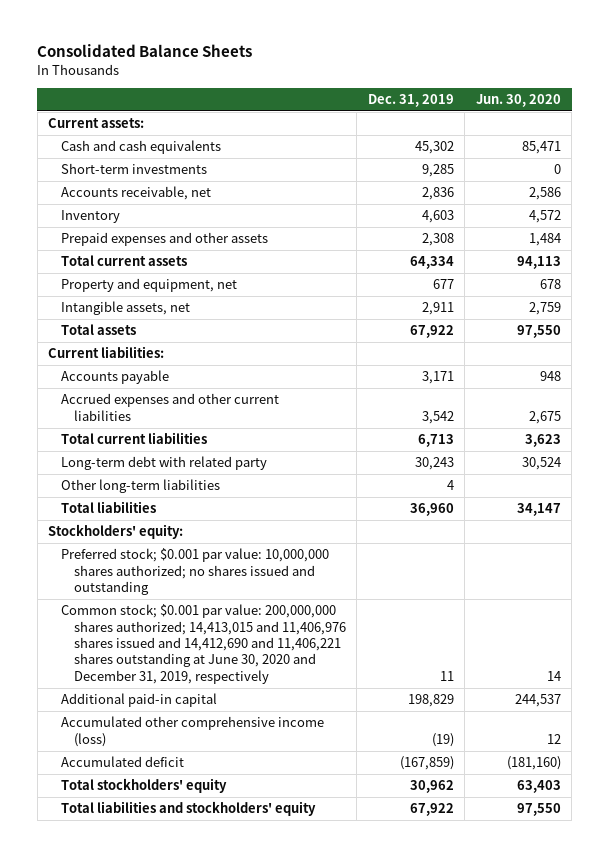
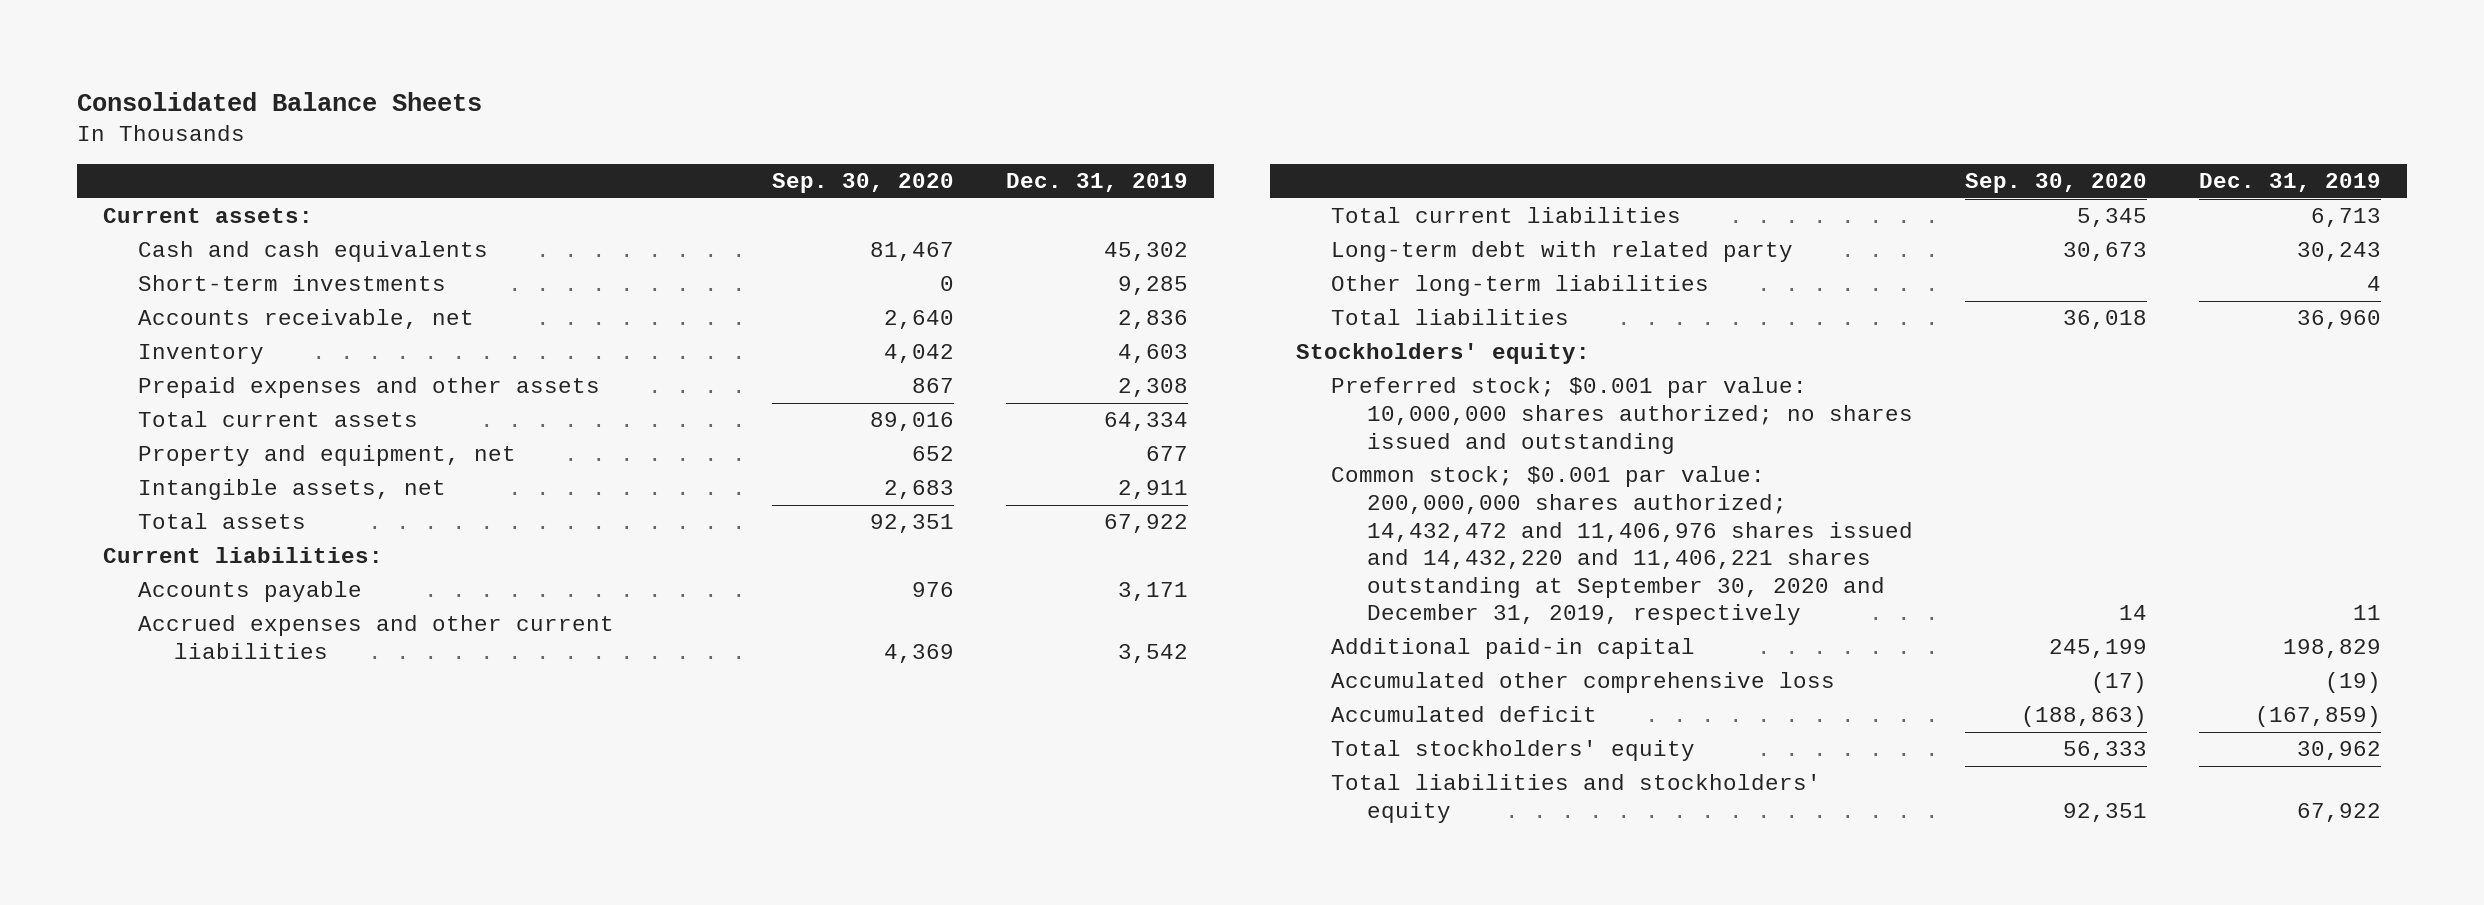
- | Dec. 31, 2019 | Jun. 30, 2020
+ | Sep. 30, 2020 | Dec. 31, 2019
- Common stock; $0.001 par value: 200,000,000 shares authorized; 14,413,015 and 11,406,976 shares issued and 14,412,690 and 11,406,221 shares outstanding at June 30, 2020 and December 31, 2019, respectively | 11 | 14
+ Common stock; $0.001 par value: 200,000,000 shares authorized; 14,432,472 and 11,406,976 shares issued and 14,432,220 and 11,406,221 shares outstanding at September 30, 2020 and December 31, 2019, respectively | 14 | 11
- Accumulated other comprehensive income (loss) | (19) | 12
+ Accumulated other comprehensive loss | (17) | (19)

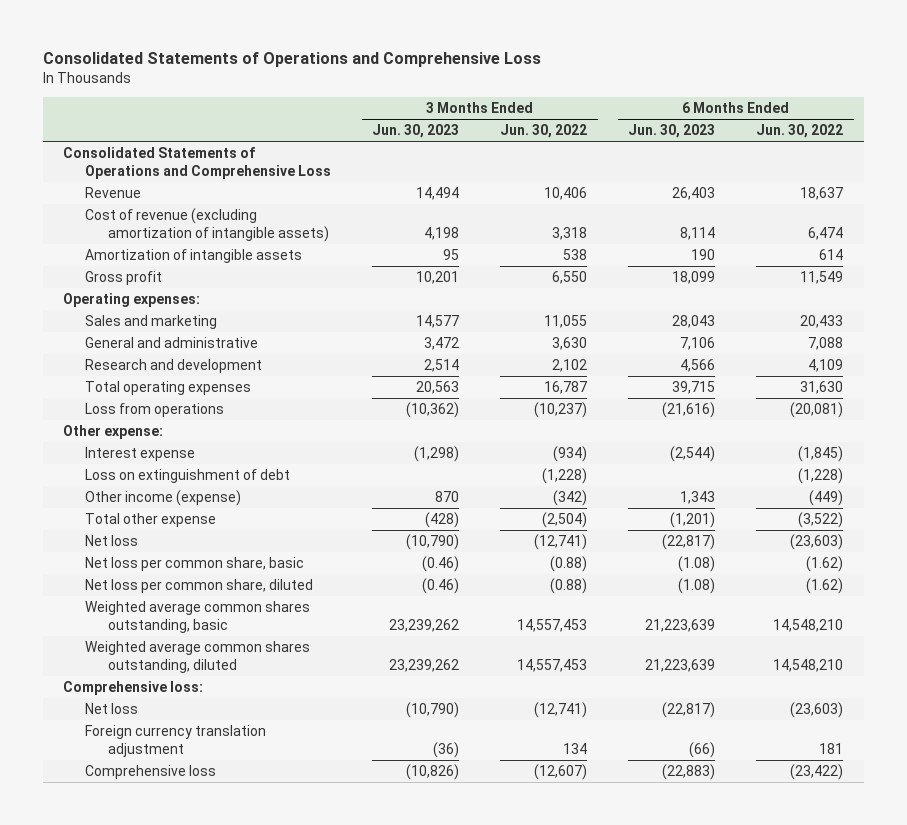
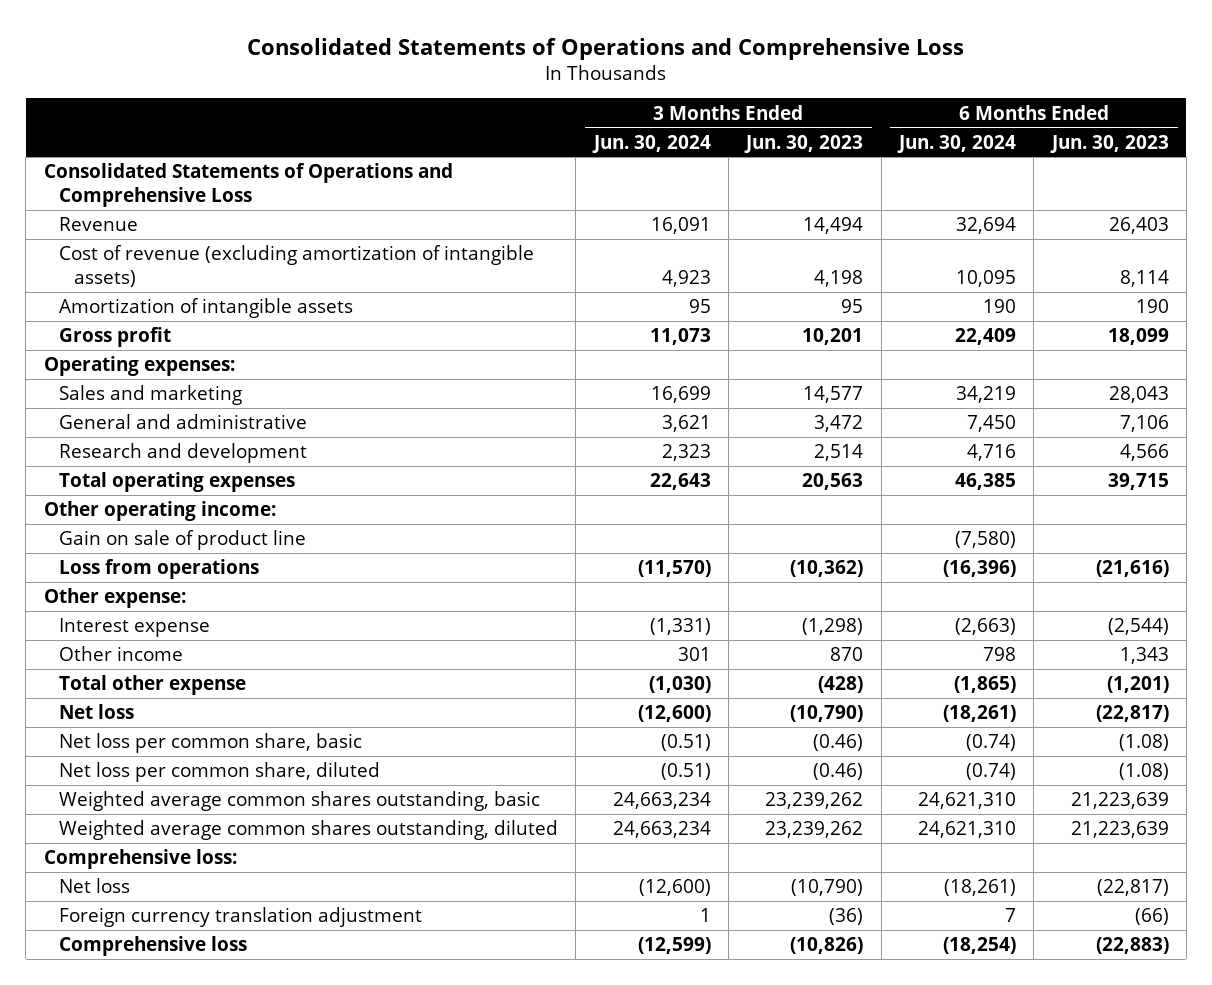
- | 3 Months Ended Jun. 30, 2023 | 3 Months Ended Jun. 30, 2022 | 6 Months Ended Jun. 30, 2023 | 6 Months Ended Jun. 30, 2022
+ | 3 Months Ended Jun. 30, 2024 | 3 Months Ended Jun. 30, 2023 | 6 Months Ended Jun. 30, 2024 | 6 Months Ended Jun. 30, 2023
+ Other operating income:
+ Gain on sale of product line | | | (7,580) |
- Loss on extinguishment of debt | | (1,228) | | (1,228)
- Other income (expense) | 870 | (342) | 1,343 | (449)
+ Other income | 301 | 870 | 798 | 1,343

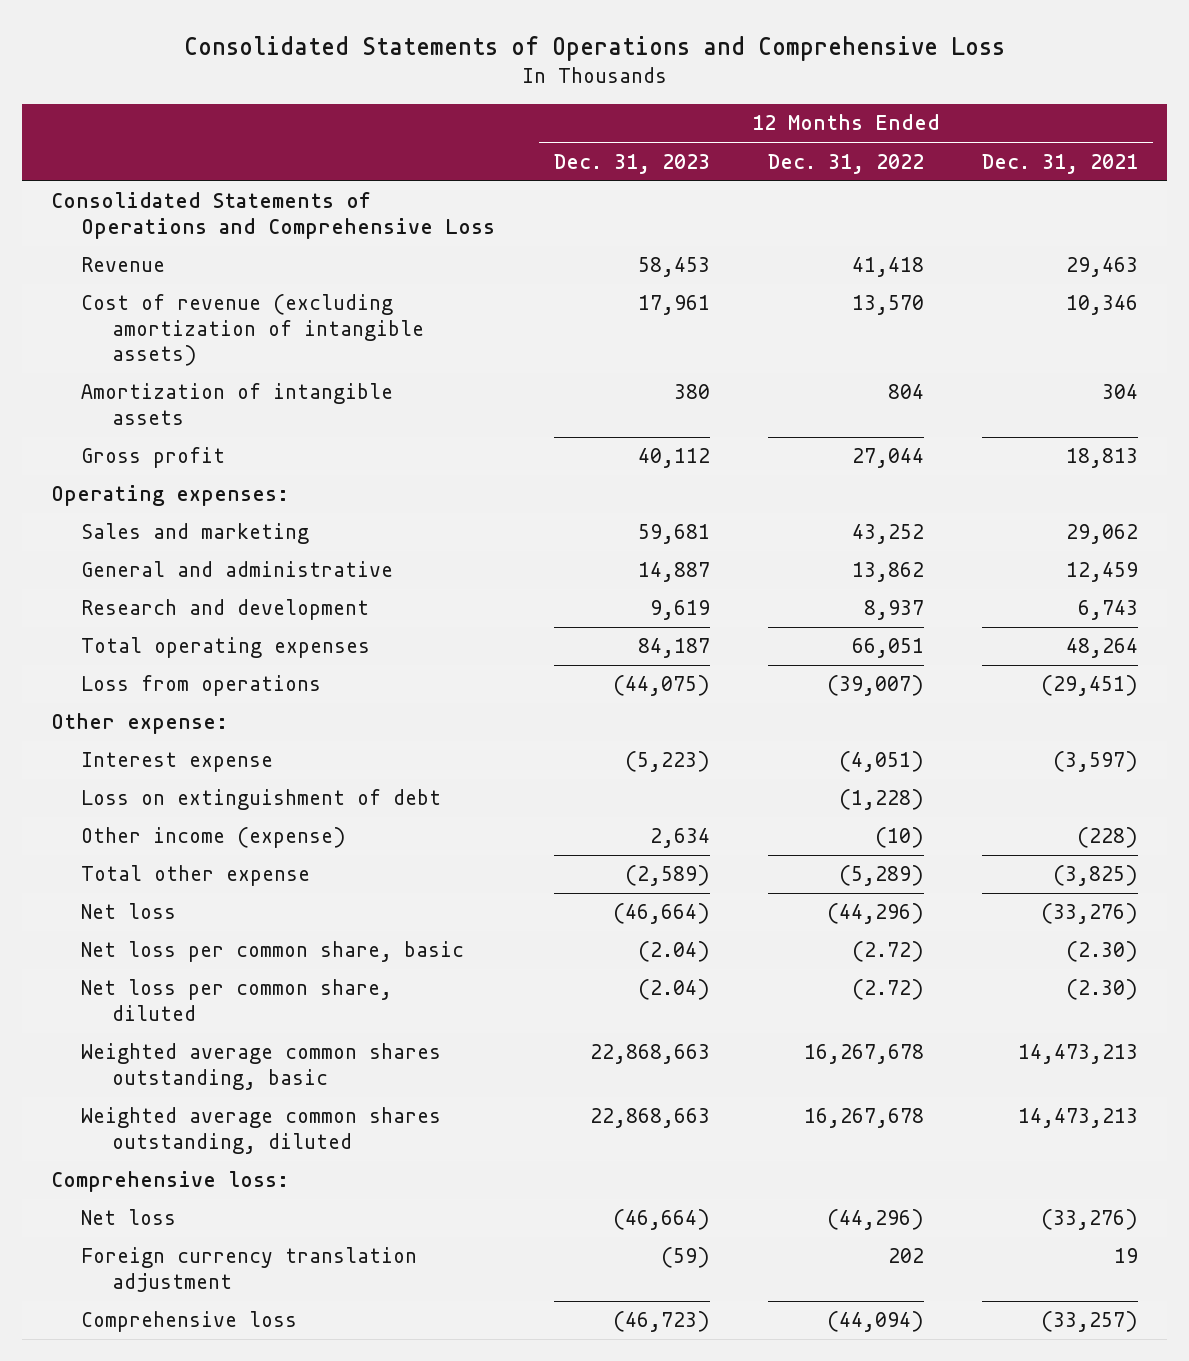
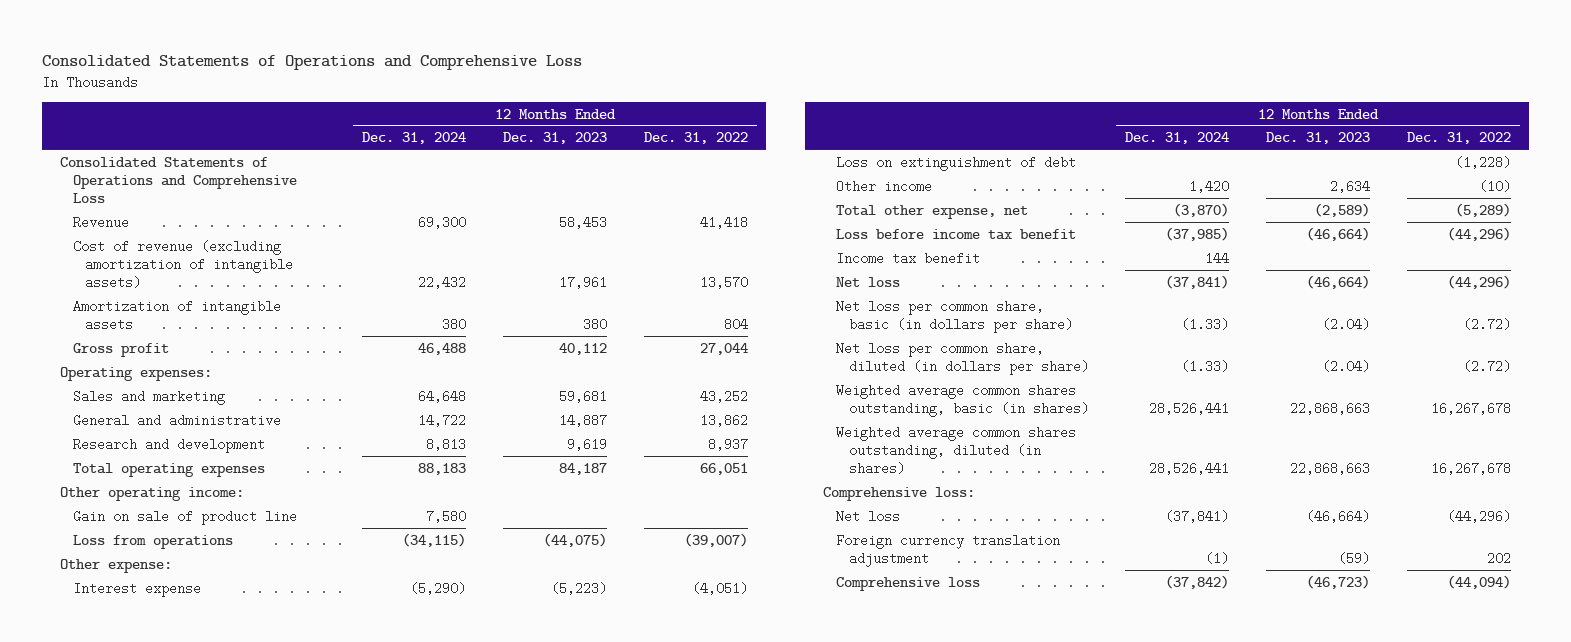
- | 12 Months Ended Dec. 31, 2023 | 12 Months Ended Dec. 31, 2022 | 12 Months Ended Dec. 31, 2021
+ | 12 Months Ended Dec. 31, 2024 | 12 Months Ended Dec. 31, 2023 | 12 Months Ended Dec. 31, 2022
+ Other operating income:
+ Gain on sale of product line | 7,580 | |
- Other income (expense) | 2,634 | (10) | (228)
- Total other expense | (2,589) | (5,289) | (3,825)
+ Other income | 1,420 | 2,634 | (10)
+ Total other expense, net | (3,870) | (2,589) | (5,289)
+ Loss before income tax benefit | (37,985) | (46,664) | (44,296)
+ Income tax benefit | 144 | |
- Net loss per common share, basic | (2.04) | (2.72) | (2.30)
- Net loss per common share, diluted | (2.04) | (2.72) | (2.30)
- Weighted average common shares outstanding, basic | 22,868,663 | 16,267,678 | 14,473,213
- Weighted average common shares outstanding, diluted | 22,868,663 | 16,267,678 | 14,473,213
+ Net loss per common share, basic (in dollars per share) | (1.33) | (2.04) | (2.72)
+ Net loss per common share, diluted (in dollars per share) | (1.33) | (2.04) | (2.72)
+ Weighted average common shares outstanding, basic (in shares) | 28,526,441 | 22,868,663 | 16,267,678
+ Weighted average common shares outstanding, diluted (in shares) | 28,526,441 | 22,868,663 | 16,267,678

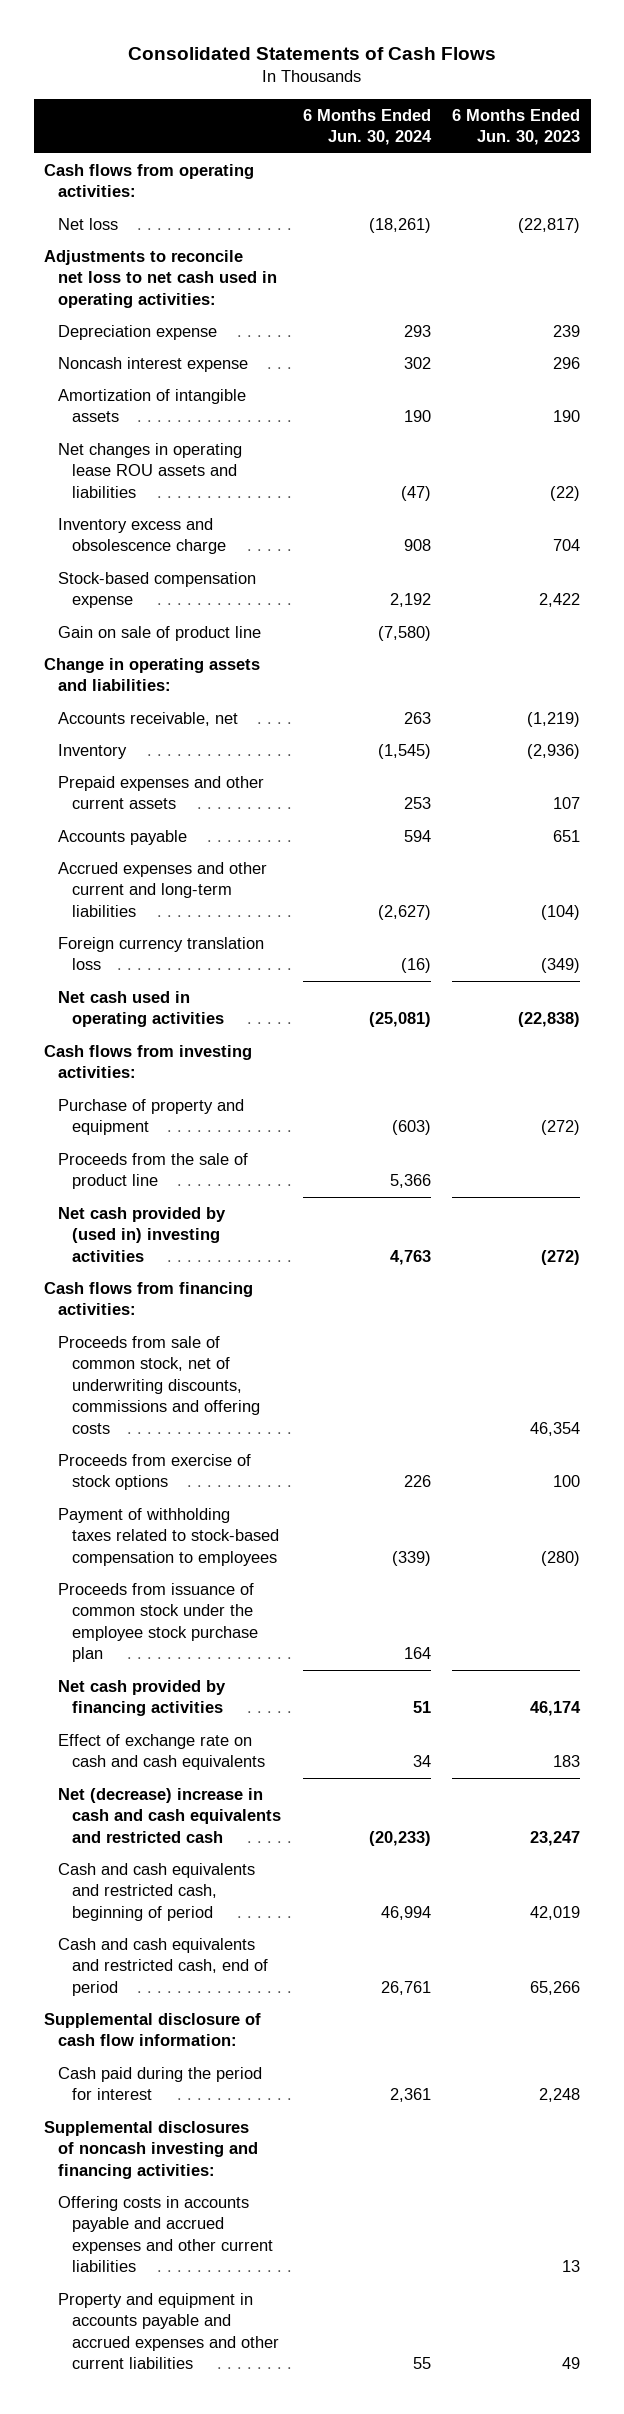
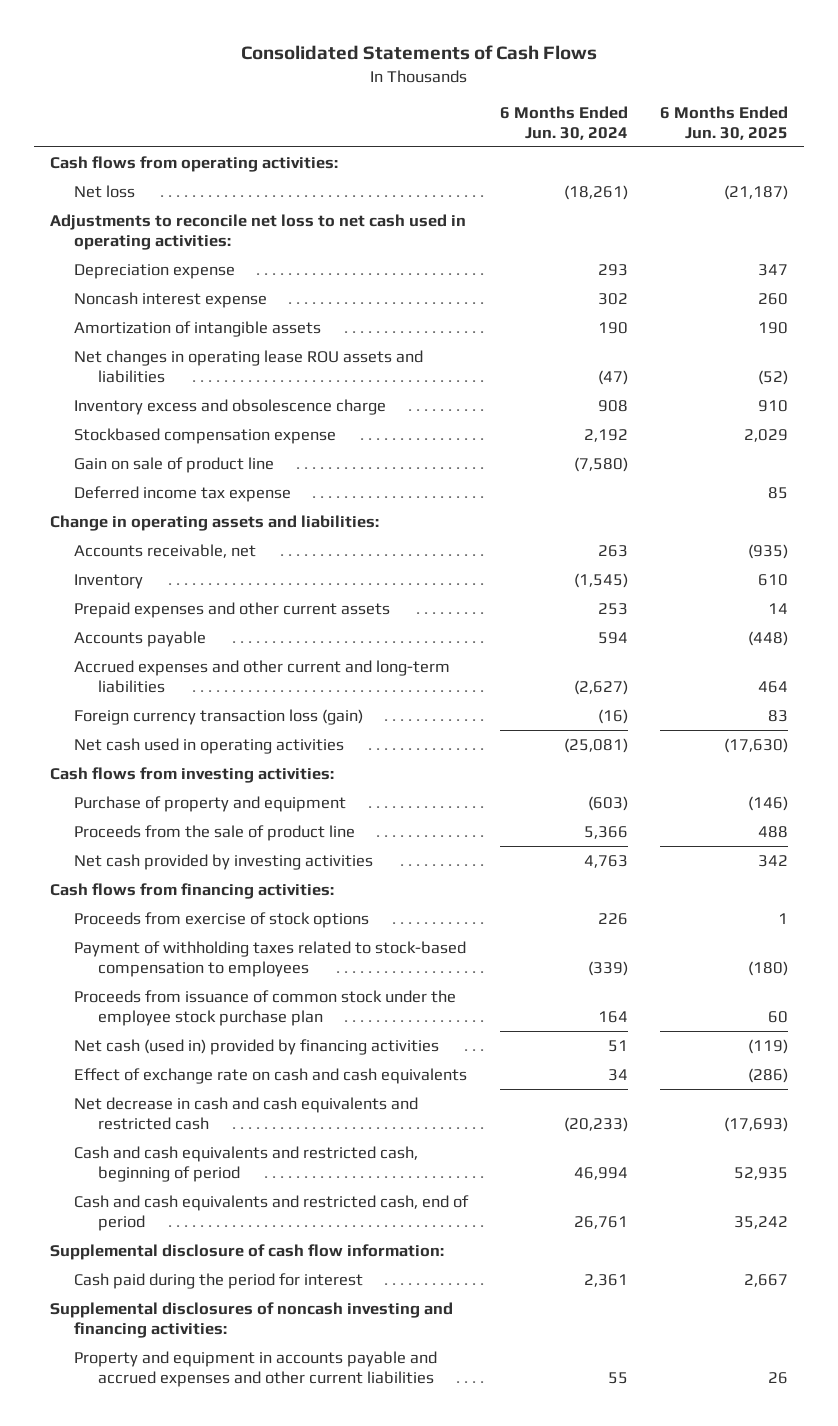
- | 6 Months Ended Jun. 30, 2024 | 6 Months Ended Jun. 30, 2023
+ | 6 Months Ended Jun. 30, 2024 | 6 Months Ended Jun. 30, 2025
- Stock-based compensation expense | 2,192 | 2,422
+ Stockbased compensation expense | 2,192 | 2,029
+ Deferred income tax expense | | 85
- Foreign currency translation loss | (16) | (349)
+ Foreign currency transaction loss (gain) | (16) | 83
- Net cash provided by (used in) investing activities | 4,763 | (272)
+ Net cash provided by investing activities | 4,763 | 342
- Proceeds from sale of common stock, net of underwriting discounts, commissions and offering costs | | 46,354
- Net cash provided by financing activities | 51 | 46,174
+ Net cash (used in) provided by financing activities | 51 | (119)
- Net (decrease) increase in cash and cash equivalents and restricted cash | (20,233) | 23,247
+ Net decrease in cash and cash equivalents and restricted cash | (20,233) | (17,693)
- Offering costs in accounts payable and accrued expenses and other current liabilities | | 13

